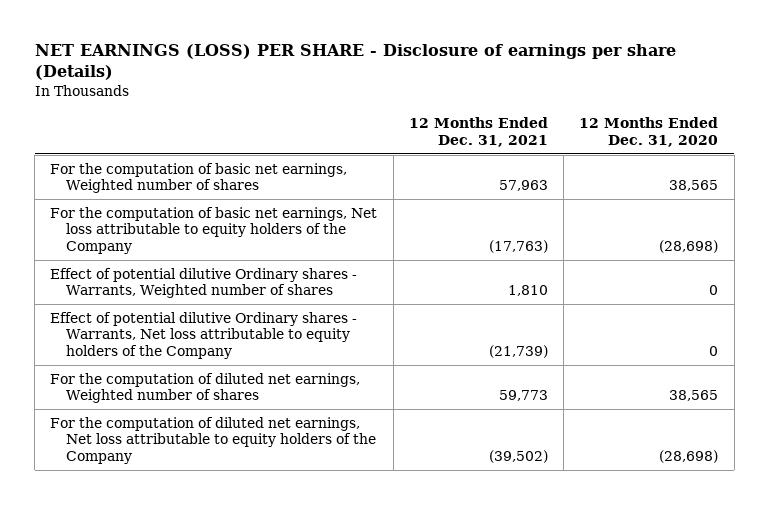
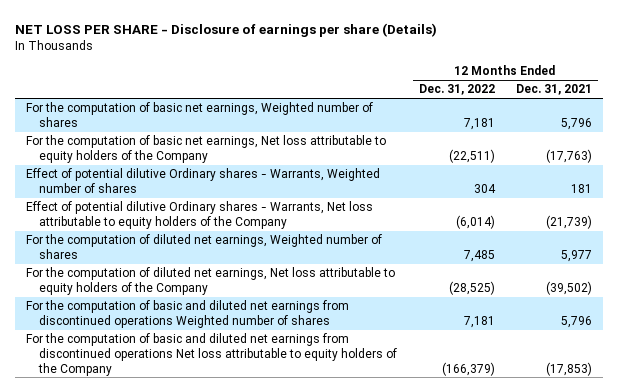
- NET EARNINGS (LOSS) PER SHARE - Disclosure of earnings per share (Details)
+ NET LOSS PER SHARE - Disclosure of earnings per share (Details)
- | 12 Months Ended Dec. 31, 2021 | 12 Months Ended Dec. 31, 2020
+ | 12 Months Ended Dec. 31, 2022 | 12 Months Ended Dec. 31, 2021
- For the computation of basic net earnings, Weighted number of shares | 57,963 | 38,565
+ For the computation of basic net earnings, Weighted number of shares | 7,181 | 5,796
- Effect of potential dilutive Ordinary shares - Warrants, Weighted number of shares | 1,810 | 0
+ Effect of potential dilutive Ordinary shares - Warrants, Weighted number of shares | 304 | 181
- For the computation of diluted net earnings, Weighted number of shares | 59,773 | 38,565
+ For the computation of diluted net earnings, Weighted number of shares | 7,485 | 5,977
+ For the computation of basic and diluted net earnings from discontinued operations Weighted number of shares | 7,181 | 5,796
+ For the computation of basic and diluted net earnings from discontinued operations Net loss attributable to equity holders of the Company | (166,379) | (17,853)

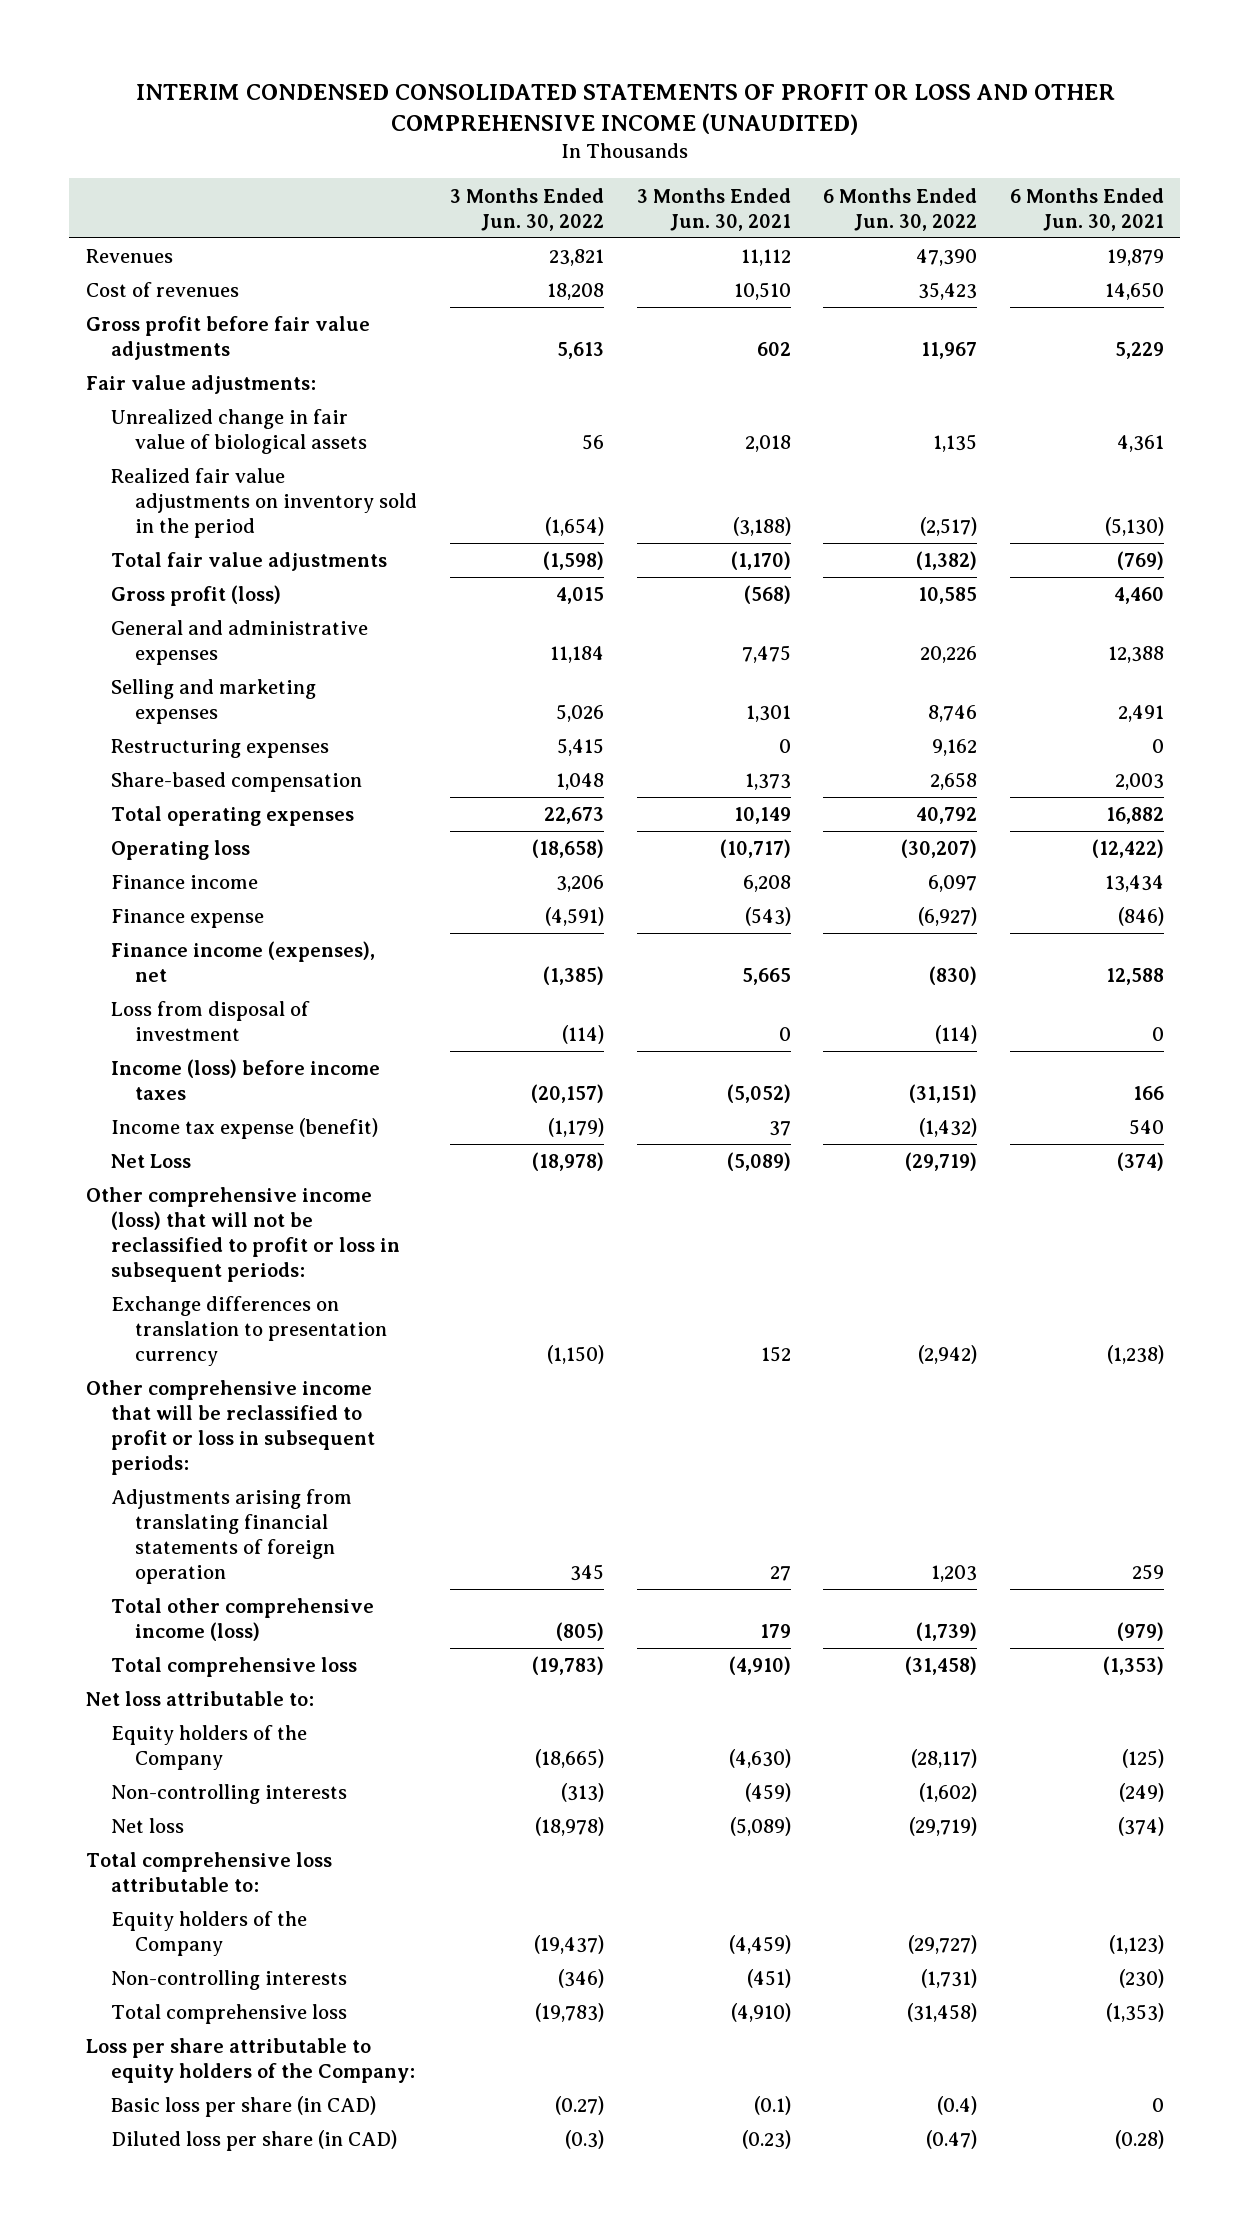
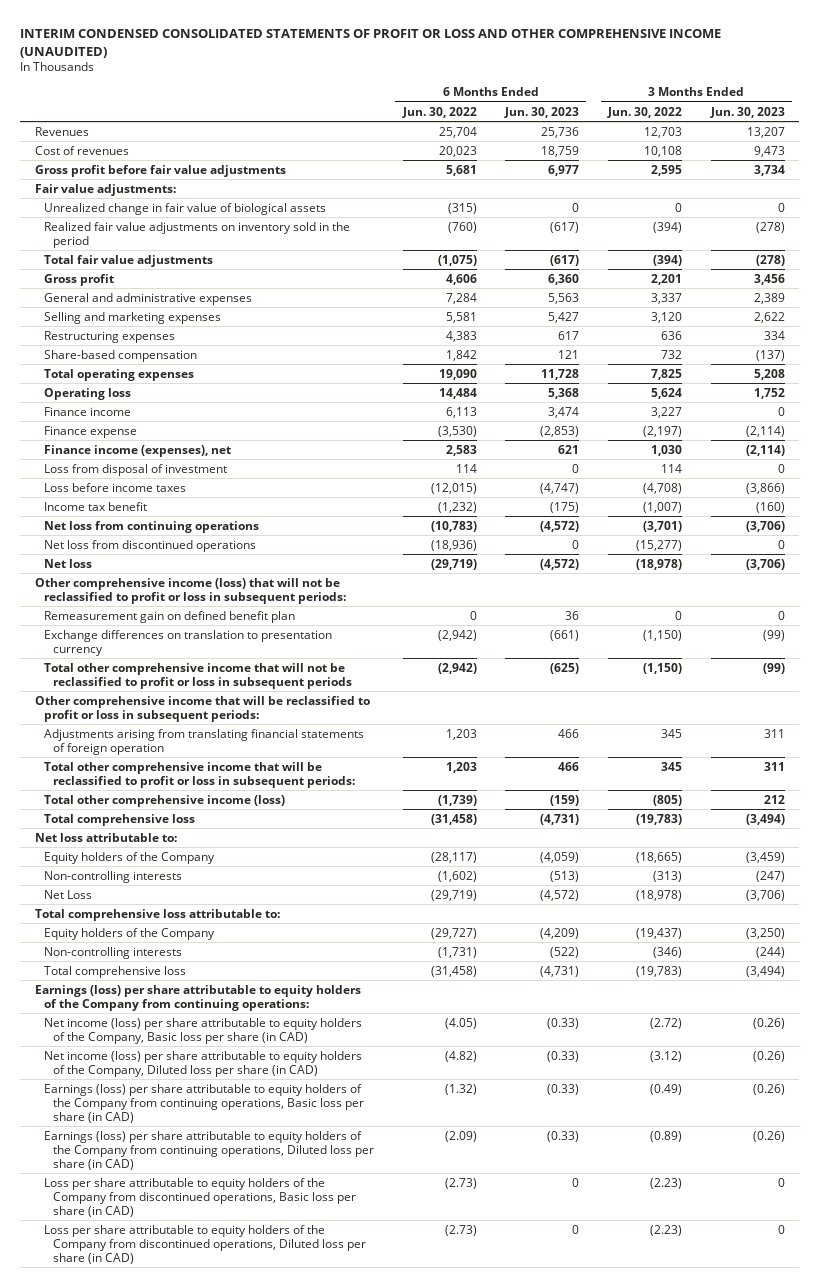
- | 3 Months Ended Jun. 30, 2022 | 3 Months Ended Jun. 30, 2021 | 6 Months Ended Jun. 30, 2022 | 6 Months Ended Jun. 30, 2021
+ | 6 Months Ended Jun. 30, 2022 | 6 Months Ended Jun. 30, 2023 | 3 Months Ended Jun. 30, 2022 | 3 Months Ended Jun. 30, 2023
- Revenues | 23,821 | 11,112 | 47,390 | 19,879
- Cost of revenues | 18,208 | 10,510 | 35,423 | 14,650
- Gross profit before fair value adjustments | 5,613 | 602 | 11,967 | 5,229
+ Revenues | 25,704 | 25,736 | 12,703 | 13,207
+ Cost of revenues | 20,023 | 18,759 | 10,108 | 9,473
+ Gross profit before fair value adjustments | 5,681 | 6,977 | 2,595 | 3,734
- Unrealized change in fair value of biological assets | 56 | 2,018 | 1,135 | 4,361
- Realized fair value adjustments on inventory sold in the period | (1,654) | (3,188) | (2,517) | (5,130)
- Total fair value adjustments | (1,598) | (1,170) | (1,382) | (769)
- Gross profit (loss) | 4,015 | (568) | 10,585 | 4,460
- General and administrative expenses | 11,184 | 7,475 | 20,226 | 12,388
- Selling and marketing expenses | 5,026 | 1,301 | 8,746 | 2,491
- Restructuring expenses | 5,415 | 0 | 9,162 | 0
- Share-based compensation | 1,048 | 1,373 | 2,658 | 2,003
- Total operating expenses | 22,673 | 10,149 | 40,792 | 16,882
- Operating loss | (18,658) | (10,717) | (30,207) | (12,422)
- Finance income | 3,206 | 6,208 | 6,097 | 13,434
- Finance expense | (4,591) | (543) | (6,927) | (846)
- Finance income (expenses), net | (1,385) | 5,665 | (830) | 12,588
- Loss from disposal of investment | (114) | 0 | (114) | 0
- Income (loss) before income taxes | (20,157) | (5,052) | (31,151) | 166
- Income tax expense (benefit) | (1,179) | 37 | (1,432) | 540
+ Unrealized change in fair value of biological assets | (315) | 0 | 0 | 0
+ Realized fair value adjustments on inventory sold in the period | (760) | (617) | (394) | (278)
+ Total fair value adjustments | (1,075) | (617) | (394) | (278)
+ Gross profit | 4,606 | 6,360 | 2,201 | 3,456
+ General and administrative expenses | 7,284 | 5,563 | 3,337 | 2,389
+ Selling and marketing expenses | 5,581 | 5,427 | 3,120 | 2,622
+ Restructuring expenses | 4,383 | 617 | 636 | 334
+ Share-based compensation | 1,842 | 121 | 732 | (137)
+ Total operating expenses | 19,090 | 11,728 | 7,825 | 5,208
+ Operating loss | 14,484 | 5,368 | 5,624 | 1,752
+ Finance income | 6,113 | 3,474 | 3,227 | 0
+ Finance expense | (3,530) | (2,853) | (2,197) | (2,114)
+ Finance income (expenses), net | 2,583 | 621 | 1,030 | (2,114)
+ Loss from disposal of investment | 114 | 0 | 114 | 0
+ Loss before income taxes | (12,015) | (4,747) | (4,708) | (3,866)
+ Income tax benefit | (1,232) | (175) | (1,007) | (160)
+ Net loss from continuing operations | (10,783) | (4,572) | (3,701) | (3,706)
+ Net loss from discontinued operations | (18,936) | 0 | (15,277) | 0
moved up: Net loss | (29,719) | (4,572) | (18,978) | (3,706)
+ Remeasurement gain on defined benefit plan | 0 | 36 | 0 | 0
+ Total other comprehensive income that will not be reclassified to profit or loss in subsequent periods | (2,942) | (625) | (1,150) | (99)
+ Total other comprehensive income that will be reclassified to profit or loss in subsequent periods: | 1,203 | 466 | 345 | 311
moved down: Net Loss | (29,719) | (4,572) | (18,978) | (3,706)
- Loss per share attributable to equity holders of the Company:
- Basic loss per share (in CAD) | (0.27) | (0.1) | (0.4) | 0
- Diluted loss per share (in CAD) | (0.3) | (0.23) | (0.47) | (0.28)
+ Earnings (loss) per share attributable to equity holders of the Company from continuing operations:
+ Net income (loss) per share attributable to equity holders of the Company, Basic loss per share (in CAD) | (4.05) | (0.33) | (2.72) | (0.26)
+ Net income (loss) per share attributable to equity holders of the Company, Diluted loss per share (in CAD) | (4.82) | (0.33) | (3.12) | (0.26)
+ Earnings (loss) per share attributable to equity holders of the Company from continuing operations, Basic loss per share (in CAD) | (1.32) | (0.33) | (0.49) | (0.26)
+ Earnings (loss) per share attributable to equity holders of the Company from continuing operations, Diluted loss per share (in CAD) | (2.09) | (0.33) | (0.89) | (0.26)
+ Loss per share attributable to equity holders of the Company from discontinued operations, Basic loss per share (in CAD) | (2.73) | 0 | (2.23) | 0
+ Loss per share attributable to equity holders of the Company from discontinued operations, Diluted loss per share (in CAD) | (2.73) | 0 | (2.23) | 0

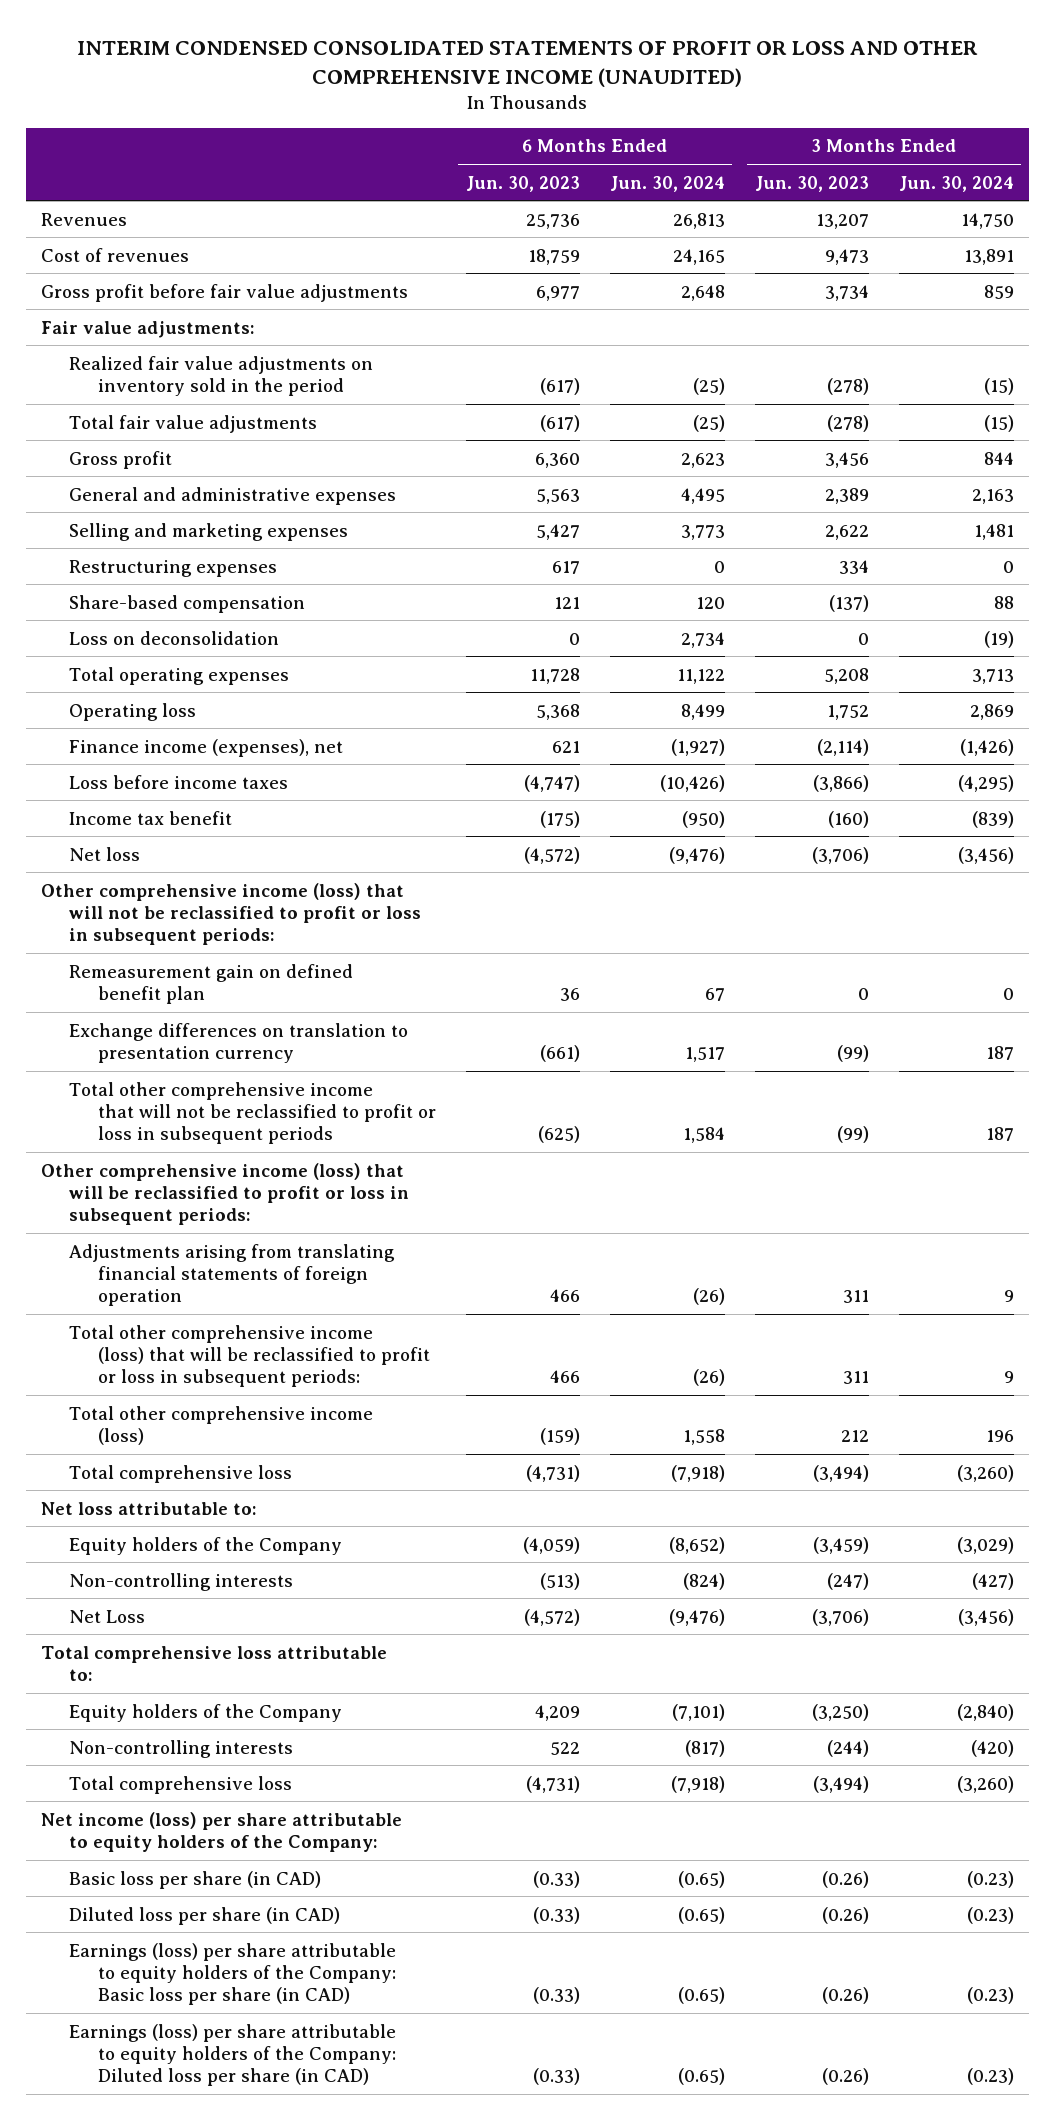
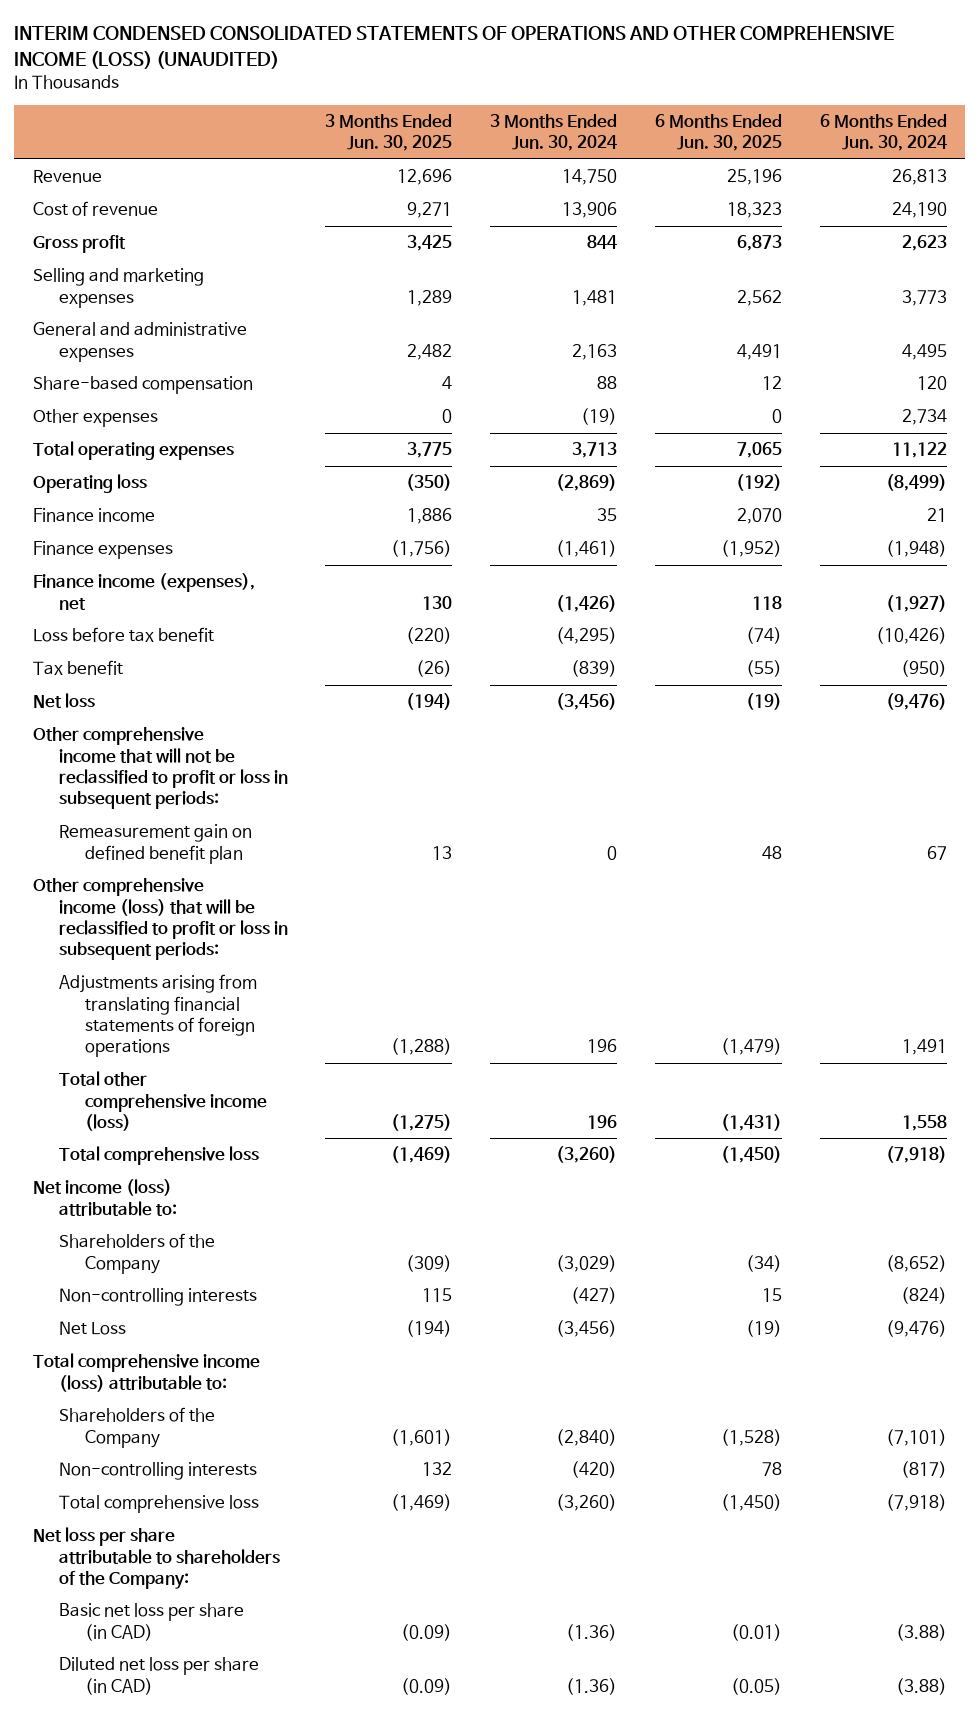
- INTERIM CONDENSED CONSOLIDATED STATEMENTS OF PROFIT OR LOSS AND OTHER COMPREHENSIVE INCOME (UNAUDITED)
+ INTERIM CONDENSED CONSOLIDATED STATEMENTS OF OPERATIONS AND OTHER COMPREHENSIVE INCOME (LOSS) (UNAUDITED)
- | 6 Months Ended Jun. 30, 2023 | 6 Months Ended Jun. 30, 2024 | 3 Months Ended Jun. 30, 2023 | 3 Months Ended Jun. 30, 2024
+ | 3 Months Ended Jun. 30, 2025 | 3 Months Ended Jun. 30, 2024 | 6 Months Ended Jun. 30, 2025 | 6 Months Ended Jun. 30, 2024
- Revenues | 25,736 | 26,813 | 13,207 | 14,750
- Cost of revenues | 18,759 | 24,165 | 9,473 | 13,891
- Gross profit before fair value adjustments | 6,977 | 2,648 | 3,734 | 859
- Fair value adjustments:
- Realized fair value adjustments on inventory sold in the period | (617) | (25) | (278) | (15)
- Total fair value adjustments | (617) | (25) | (278) | (15)
+ Revenue | 12,696 | 14,750 | 25,196 | 26,813
+ Cost of revenue | 9,271 | 13,906 | 18,323 | 24,190
- Restructuring expenses | 617 | 0 | 334 | 0
moved down: General and administrative expenses | 2,482 | 2,163 | 4,491 | 4,495
- Loss on deconsolidation | 0 | 2,734 | 0 | (19)
+ Other expenses | 0 | (19) | 0 | 2,734
- Operating loss | 5,368 | 8,499 | 1,752 | 2,869
+ Operating loss | (350) | (2,869) | (192) | (8,499)
+ Finance income | 1,886 | 35 | 2,070 | 21
+ Finance expenses | (1,756) | (1,461) | (1,952) | (1,948)
- Loss before income taxes | (4,747) | (10,426) | (3,866) | (4,295)
- Income tax benefit | (175) | (950) | (160) | (839)
+ Loss before tax benefit | (220) | (4,295) | (74) | (10,426)
+ Tax benefit | (26) | (839) | (55) | (950)
- Other comprehensive income (loss) that will not be reclassified to profit or loss in subsequent periods:
+ Other comprehensive income that will not be reclassified to profit or loss in subsequent periods:
- Exchange differences on translation to presentation currency | (661) | 1,517 | (99) | 187
- Total other comprehensive income that will not be reclassified to profit or loss in subsequent periods | (625) | 1,584 | (99) | 187
- Adjustments arising from translating financial statements of foreign operation | 466 | (26) | 311 | 9
- Total other comprehensive income (loss) that will be reclassified to profit or loss in subsequent periods: | 466 | (26) | 311 | 9
+ Adjustments arising from translating financial statements of foreign operations | (1,288) | 196 | (1,479) | 1,491
- Net loss attributable to:
- Equity holders of the Company | (4,059) | (8,652) | (3,459) | (3,029)
+ Net income (loss) attributable to:
+ Shareholders of the Company | (309) | (3,029) | (34) | (8,652)
- Total comprehensive loss attributable to:
- Equity holders of the Company | 4,209 | (7,101) | (3,250) | (2,840)
+ Total comprehensive income (loss) attributable to:
+ Shareholders of the Company | (1,601) | (2,840) | (1,528) | (7,101)
- Net income (loss) per share attributable to equity holders of the Company:
- Basic loss per share (in CAD) | (0.33) | (0.65) | (0.26) | (0.23)
- Diluted loss per share (in CAD) | (0.33) | (0.65) | (0.26) | (0.23)
- Earnings (loss) per share attributable to equity holders of the Company: Basic loss per share (in CAD) | (0.33) | (0.65) | (0.26) | (0.23)
- Earnings (loss) per share attributable to equity holders of the Company: Diluted loss per share (in CAD) | (0.33) | (0.65) | (0.26) | (0.23)
+ Net loss per share attributable to shareholders of the Company:
+ Basic net loss per share (in CAD) | (0.09) | (1.36) | (0.01) | (3.88)
+ Diluted net loss per share (in CAD) | (0.09) | (1.36) | (0.05) | (3.88)

